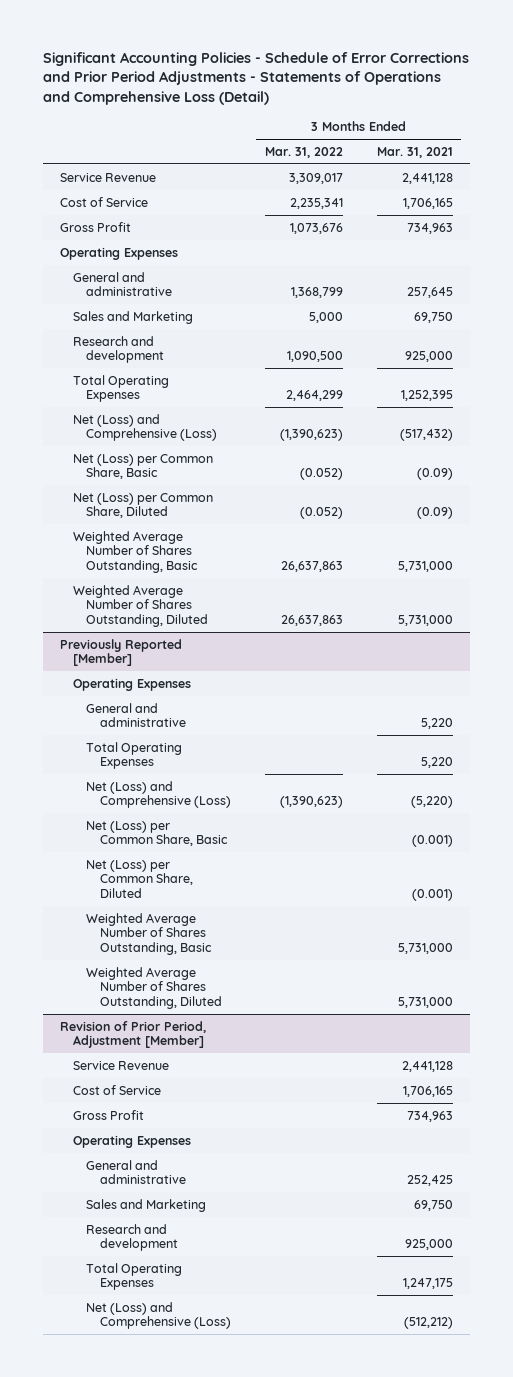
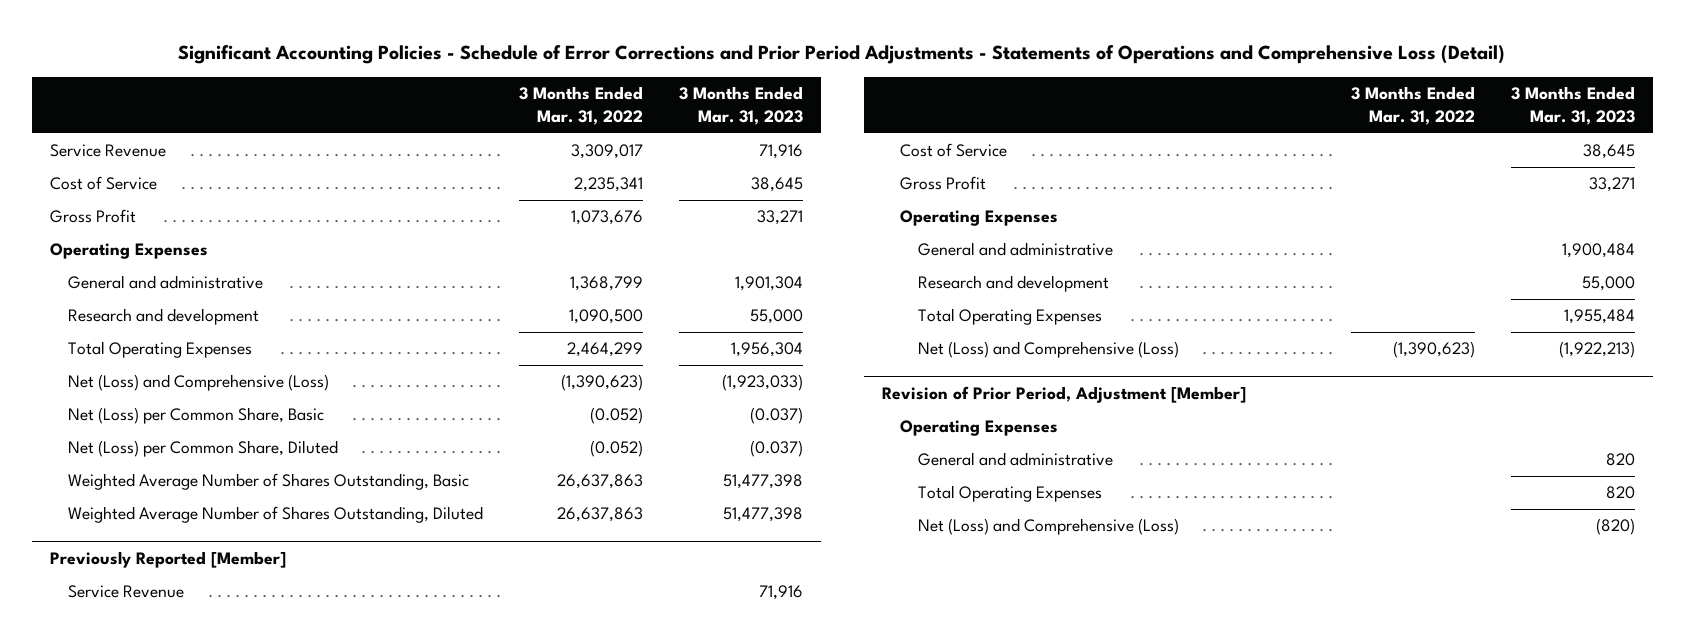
- | 3 Months Ended Mar. 31, 2022 | 3 Months Ended Mar. 31, 2021
+ | 3 Months Ended Mar. 31, 2022 | 3 Months Ended Mar. 31, 2023
- Sales and Marketing | 5,000 | 69,750
@ Previously Reported [Member]
+ Service Revenue | | 71,916
+ Cost of Service | | 38,645
+ Gross Profit | | 33,271
+ Research and development | | 55,000
- Net (Loss) per Common Share, Basic | | (0.001)
- Net (Loss) per Common Share, Diluted | | (0.001)
- Weighted Average Number of Shares Outstanding, Basic | | 5,731,000
- Weighted Average Number of Shares Outstanding, Diluted | | 5,731,000
@ Revision of Prior Period, Adjustment [Member]
- Service Revenue | | 2,441,128
- Cost of Service | | 1,706,165
- Gross Profit | | 734,963
- Sales and Marketing | | 69,750
- Research and development | | 925,000

